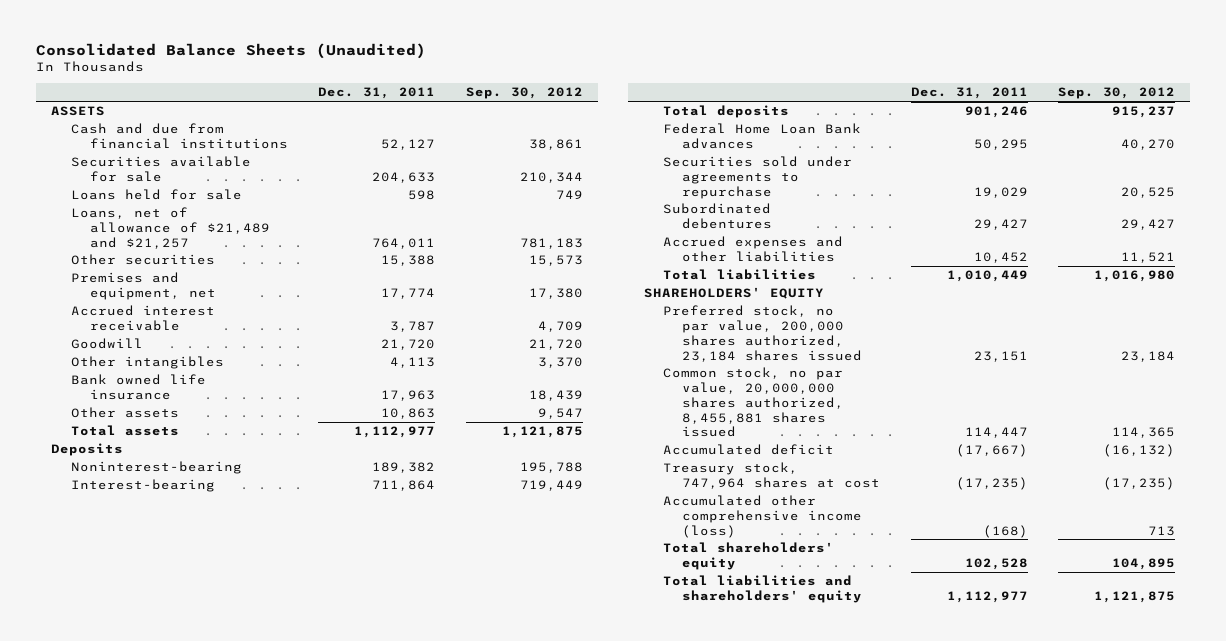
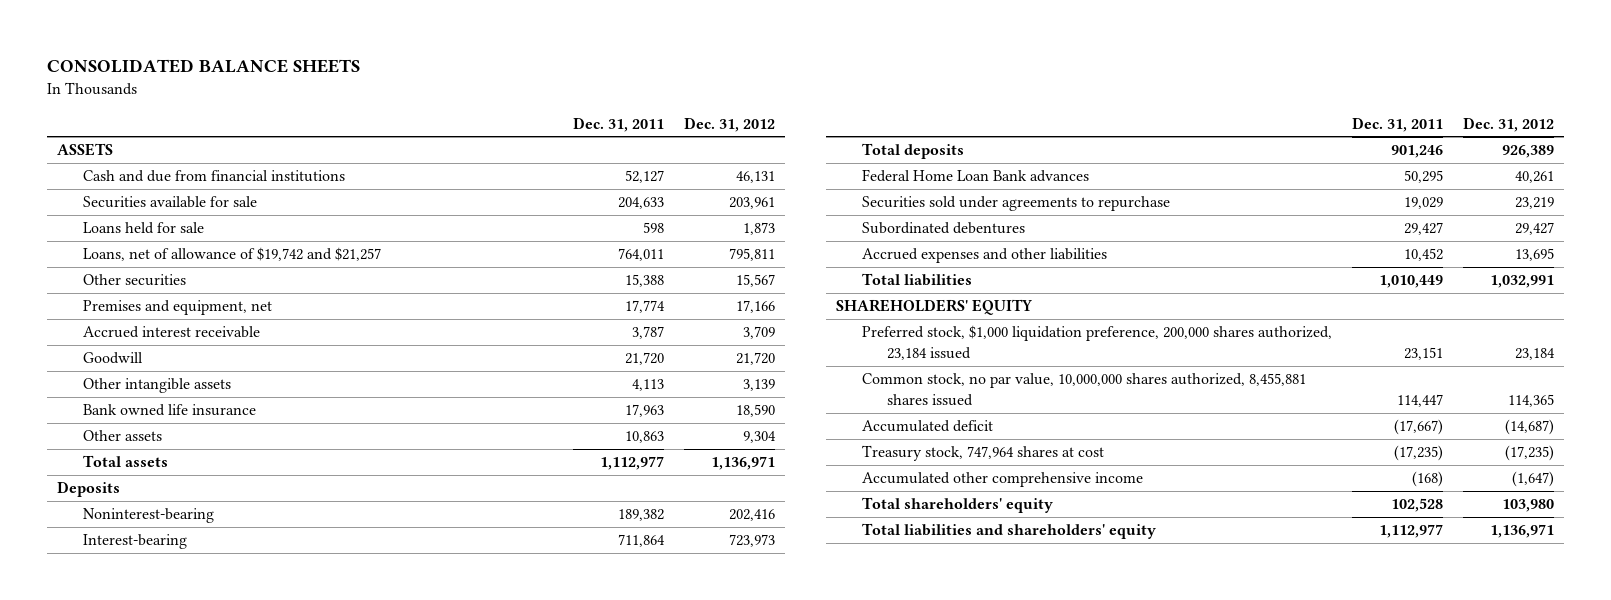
- Consolidated Balance Sheets (Unaudited)
+ CONSOLIDATED BALANCE SHEETS
- | Dec. 31, 2011 | Sep. 30, 2012
+ | Dec. 31, 2011 | Dec. 31, 2012
- Loans, net of allowance of $21,489 and $21,257 | 764,011 | 781,183
+ Loans, net of allowance of $19,742 and $21,257 | 764,011 | 795,811
- Other intangibles | 4,113 | 3,370
+ Other intangible assets | 4,113 | 3,139
- Preferred stock, no par value, 200,000 shares authorized, 23,184 shares issued | 23,151 | 23,184
- Common stock, no par value, 20,000,000 shares authorized, 8,455,881 shares issued | 114,447 | 114,365
+ Preferred stock, $1,000 liquidation preference, 200,000 shares authorized, 23,184 issued | 23,151 | 23,184
+ Common stock, no par value, 10,000,000 shares authorized, 8,455,881 shares issued | 114,447 | 114,365
- Accumulated other comprehensive income (loss) | (168) | 713
+ Accumulated other comprehensive income | (168) | (1,647)

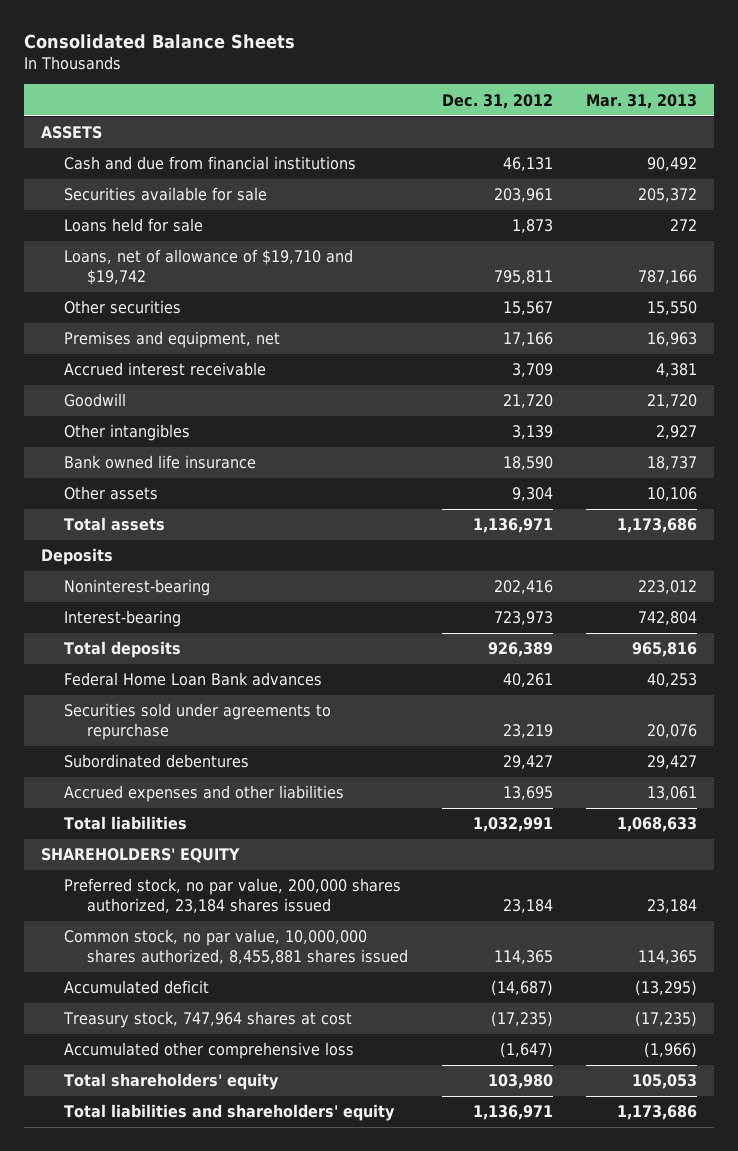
- CONSOLIDATED BALANCE SHEETS
+ Consolidated Balance Sheets
- | Dec. 31, 2011 | Dec. 31, 2012
+ | Dec. 31, 2012 | Mar. 31, 2013
- Loans, net of allowance of $19,742 and $21,257 | 764,011 | 795,811
+ Loans, net of allowance of $19,710 and $19,742 | 795,811 | 787,166
- Other intangible assets | 4,113 | 3,139
+ Other intangibles | 3,139 | 2,927
- Preferred stock, $1,000 liquidation preference, 200,000 shares authorized, 23,184 issued | 23,151 | 23,184
+ Preferred stock, no par value, 200,000 shares authorized, 23,184 shares issued | 23,184 | 23,184
- Accumulated other comprehensive income | (168) | (1,647)
+ Accumulated other comprehensive loss | (1,647) | (1,966)

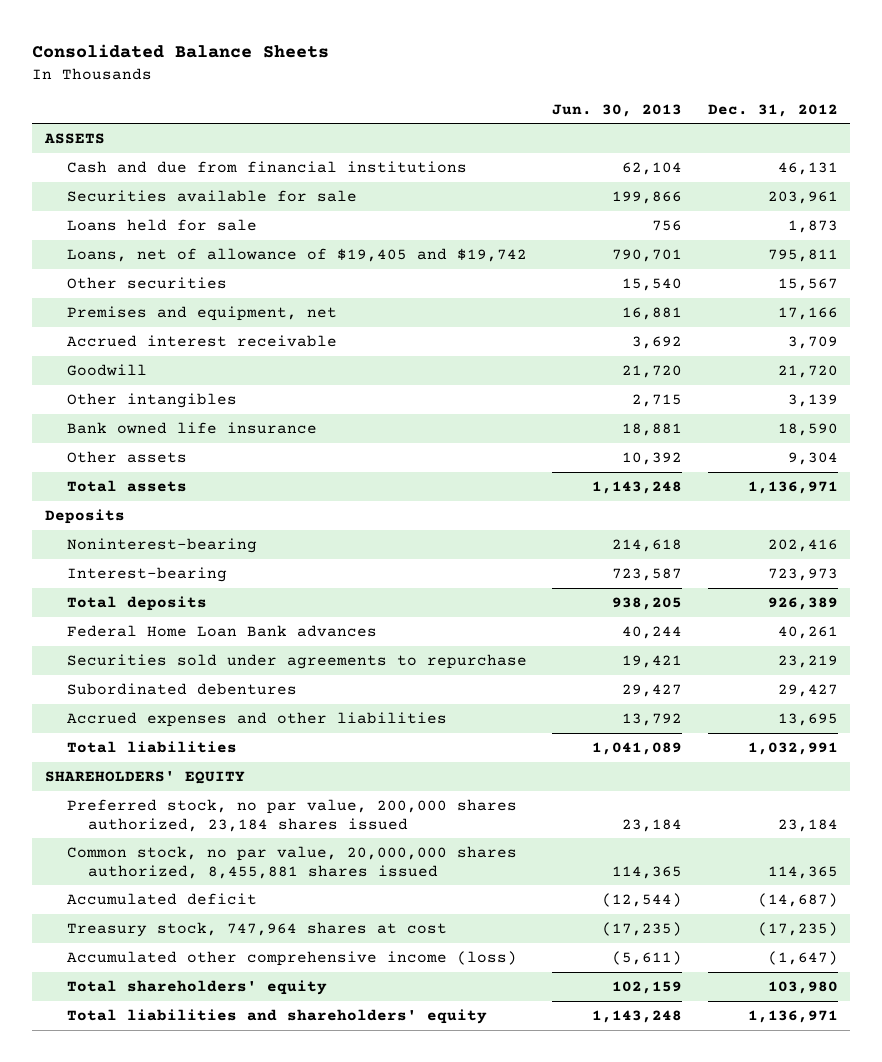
- | Dec. 31, 2012 | Mar. 31, 2013
+ | Jun. 30, 2013 | Dec. 31, 2012
- Loans, net of allowance of $19,710 and $19,742 | 795,811 | 787,166
+ Loans, net of allowance of $19,405 and $19,742 | 790,701 | 795,811
- Common stock, no par value, 10,000,000 shares authorized, 8,455,881 shares issued | 114,365 | 114,365
+ Common stock, no par value, 20,000,000 shares authorized, 8,455,881 shares issued | 114,365 | 114,365
- Accumulated other comprehensive loss | (1,647) | (1,966)
+ Accumulated other comprehensive income (loss) | (5,611) | (1,647)

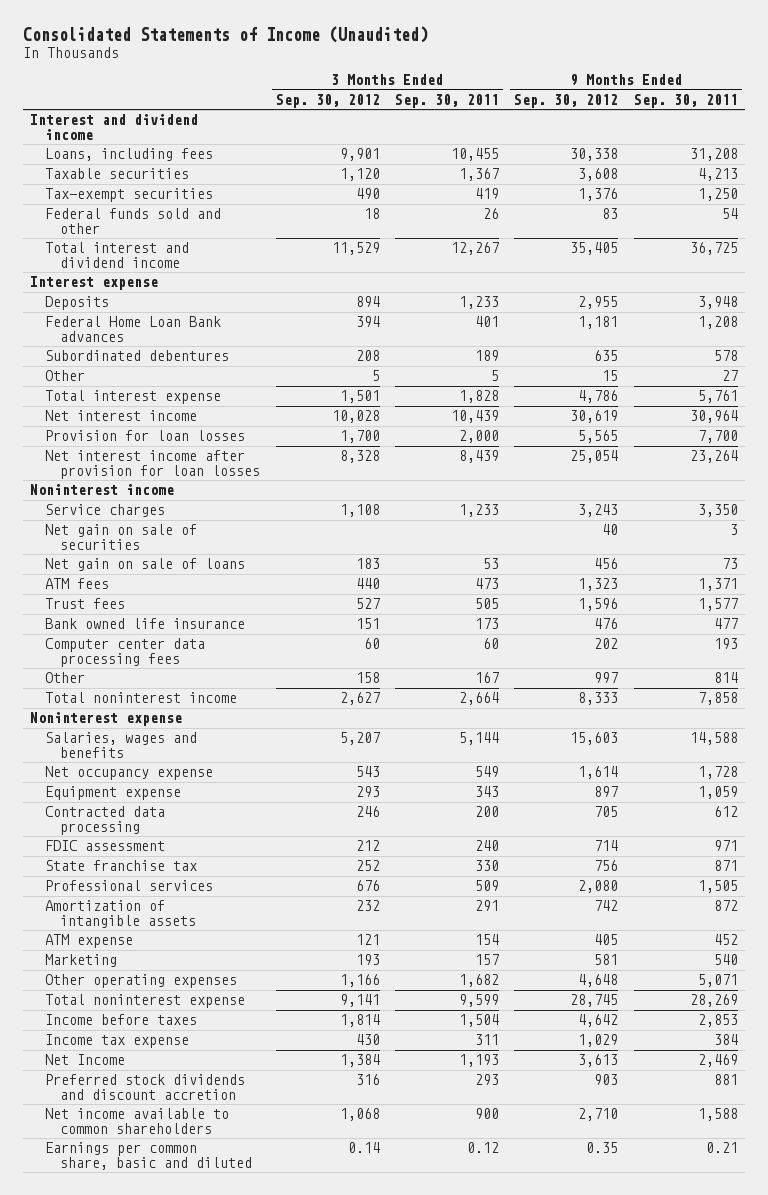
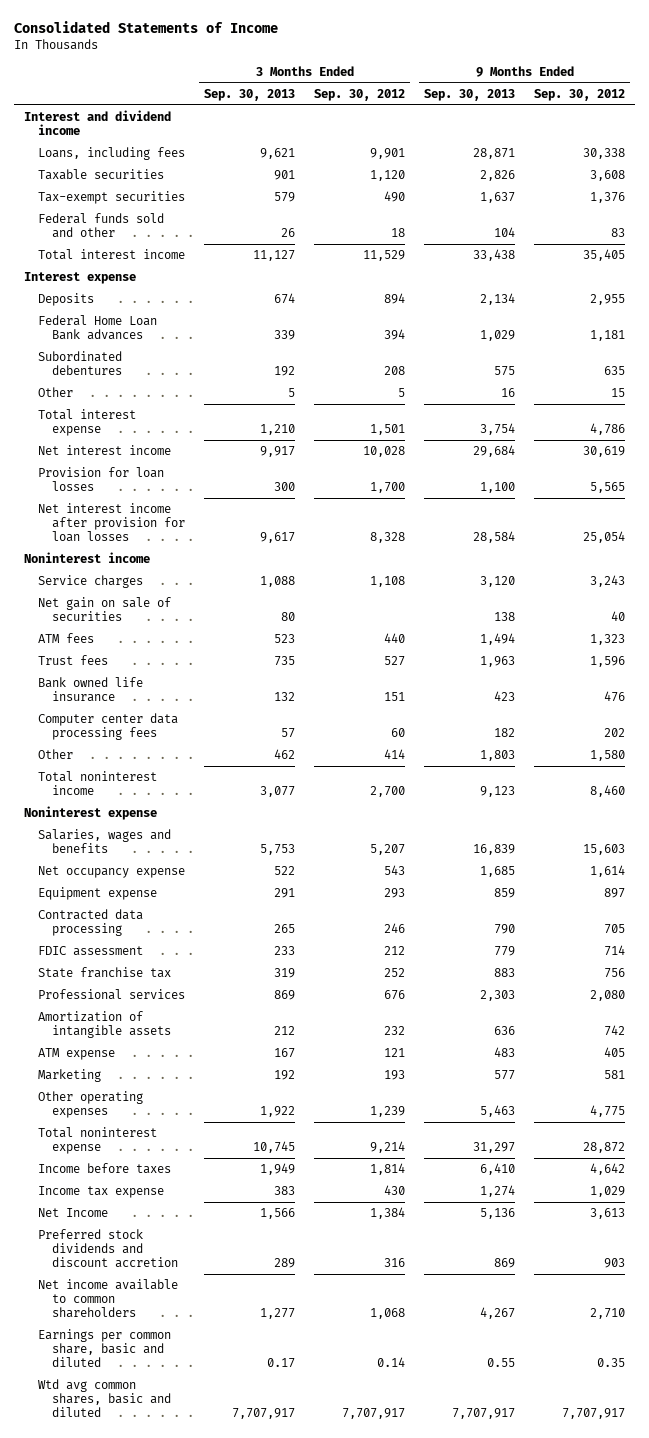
- Consolidated Statements of Income (Unaudited)
+ Consolidated Statements of Income
- | 3 Months Ended Sep. 30, 2012 | 3 Months Ended Sep. 30, 2011 | 9 Months Ended Sep. 30, 2012 | 9 Months Ended Sep. 30, 2011
+ | 3 Months Ended Sep. 30, 2013 | 3 Months Ended Sep. 30, 2012 | 9 Months Ended Sep. 30, 2013 | 9 Months Ended Sep. 30, 2012
- Total interest and dividend income | 11,529 | 12,267 | 35,405 | 36,725
+ Total interest income | 11,127 | 11,529 | 33,438 | 35,405
- Net gain on sale of loans | 183 | 53 | 456 | 73
- Other | 158 | 167 | 997 | 814
- Total noninterest income | 2,627 | 2,664 | 8,333 | 7,858
+ Other | 462 | 414 | 1,803 | 1,580
+ Total noninterest income | 3,077 | 2,700 | 9,123 | 8,460
- Other operating expenses | 1,166 | 1,682 | 4,648 | 5,071
- Total noninterest expense | 9,141 | 9,599 | 28,745 | 28,269
+ Other operating expenses | 1,922 | 1,239 | 5,463 | 4,775
+ Total noninterest expense | 10,745 | 9,214 | 31,297 | 28,872
+ Wtd avg common shares, basic and diluted | 7,707,917 | 7,707,917 | 7,707,917 | 7,707,917

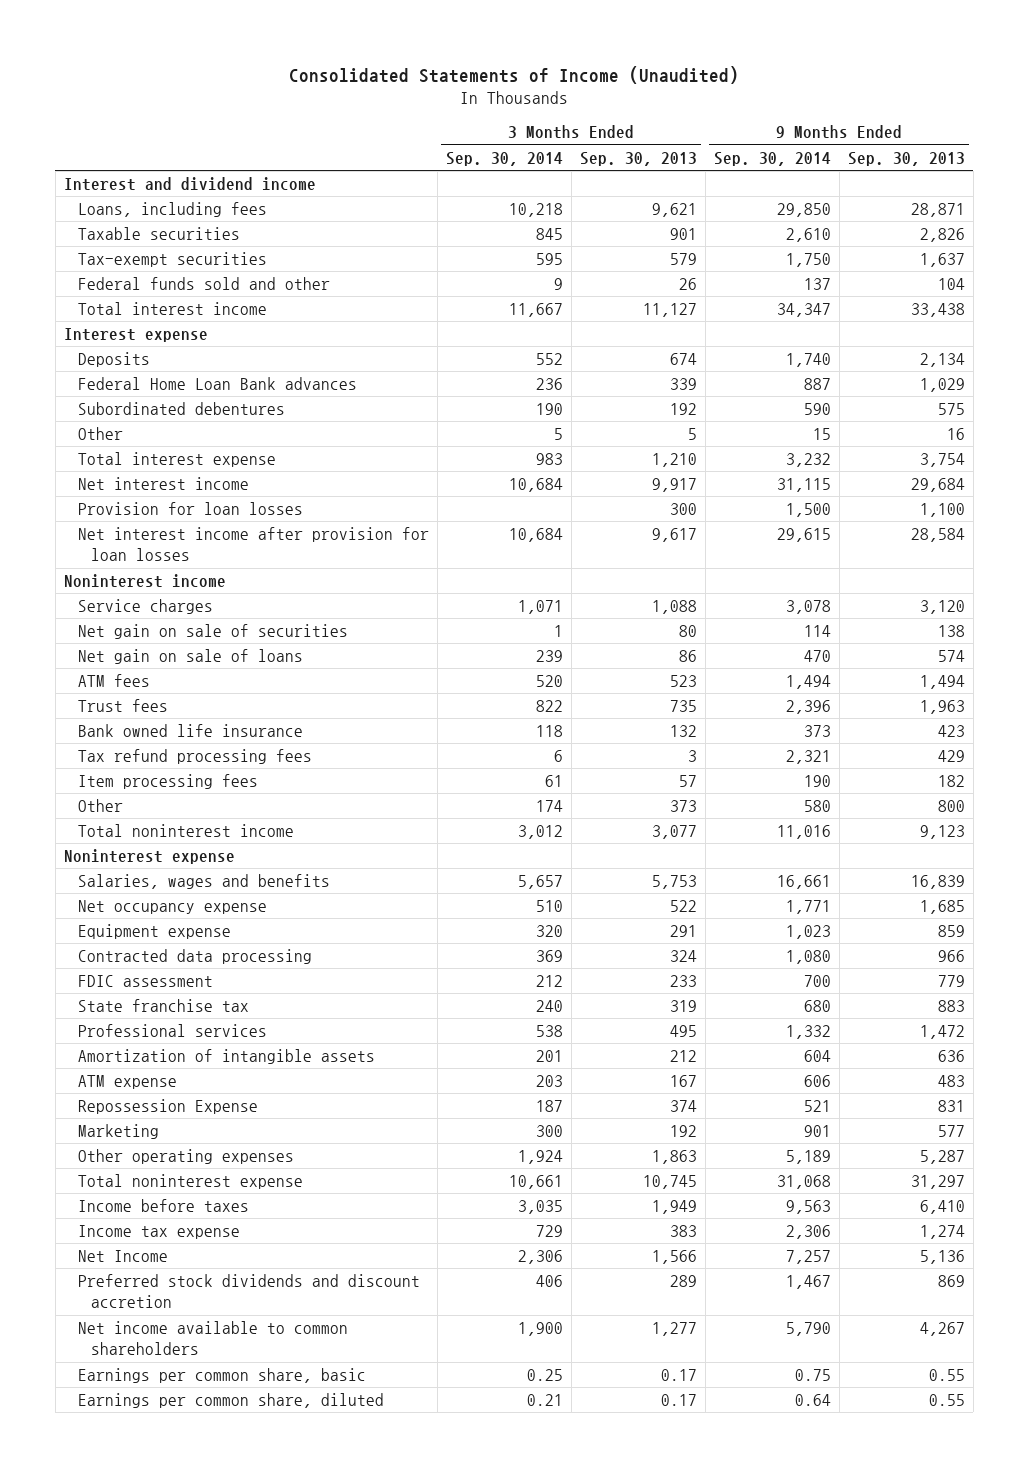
- Consolidated Statements of Income
+ Consolidated Statements of Income (Unaudited)
- | 3 Months Ended Sep. 30, 2013 | 3 Months Ended Sep. 30, 2012 | 9 Months Ended Sep. 30, 2013 | 9 Months Ended Sep. 30, 2012
+ | 3 Months Ended Sep. 30, 2014 | 3 Months Ended Sep. 30, 2013 | 9 Months Ended Sep. 30, 2014 | 9 Months Ended Sep. 30, 2013
+ Net gain on sale of loans | 239 | 86 | 470 | 574
- Computer center data processing fees | 57 | 60 | 182 | 202
- Other | 462 | 414 | 1,803 | 1,580
+ Tax refund processing fees | 6 | 3 | 2,321 | 429
+ Item processing fees | 61 | 57 | 190 | 182
+ Other | 174 | 373 | 580 | 800
- Contracted data processing | 265 | 246 | 790 | 705
+ Contracted data processing | 369 | 324 | 1,080 | 966
- Professional services | 869 | 676 | 2,303 | 2,080
+ Professional services | 538 | 495 | 1,332 | 1,472
+ Repossession Expense | 187 | 374 | 521 | 831
- Other operating expenses | 1,922 | 1,239 | 5,463 | 4,775
+ Other operating expenses | 1,924 | 1,863 | 5,189 | 5,287
- Earnings per common share, basic and diluted | 0.17 | 0.14 | 0.55 | 0.35
- Wtd avg common shares, basic and diluted | 7,707,917 | 7,707,917 | 7,707,917 | 7,707,917
+ Earnings per common share, basic | 0.25 | 0.17 | 0.75 | 0.55
+ Earnings per common share, diluted | 0.21 | 0.17 | 0.64 | 0.55

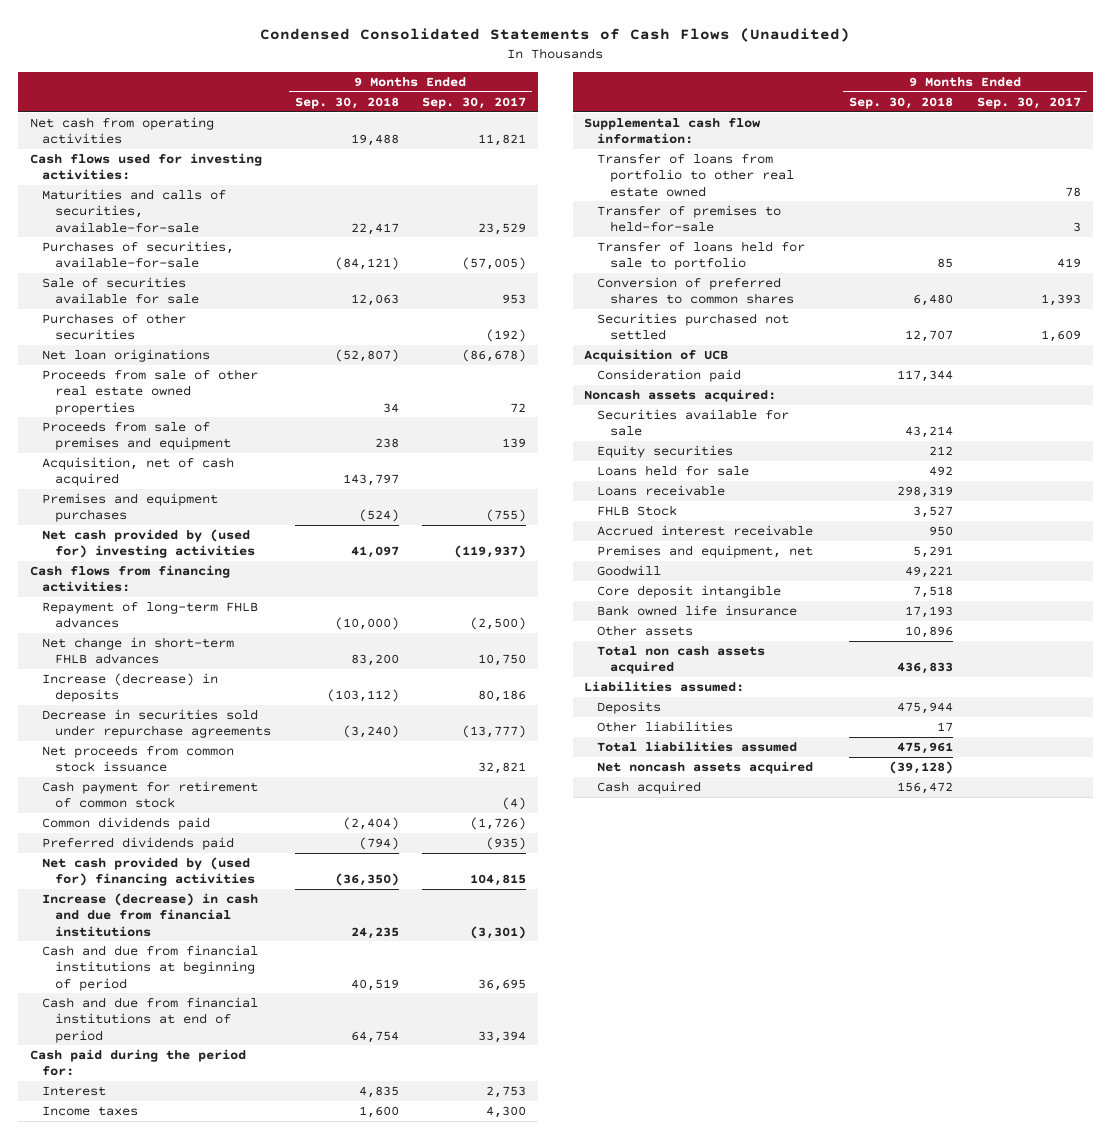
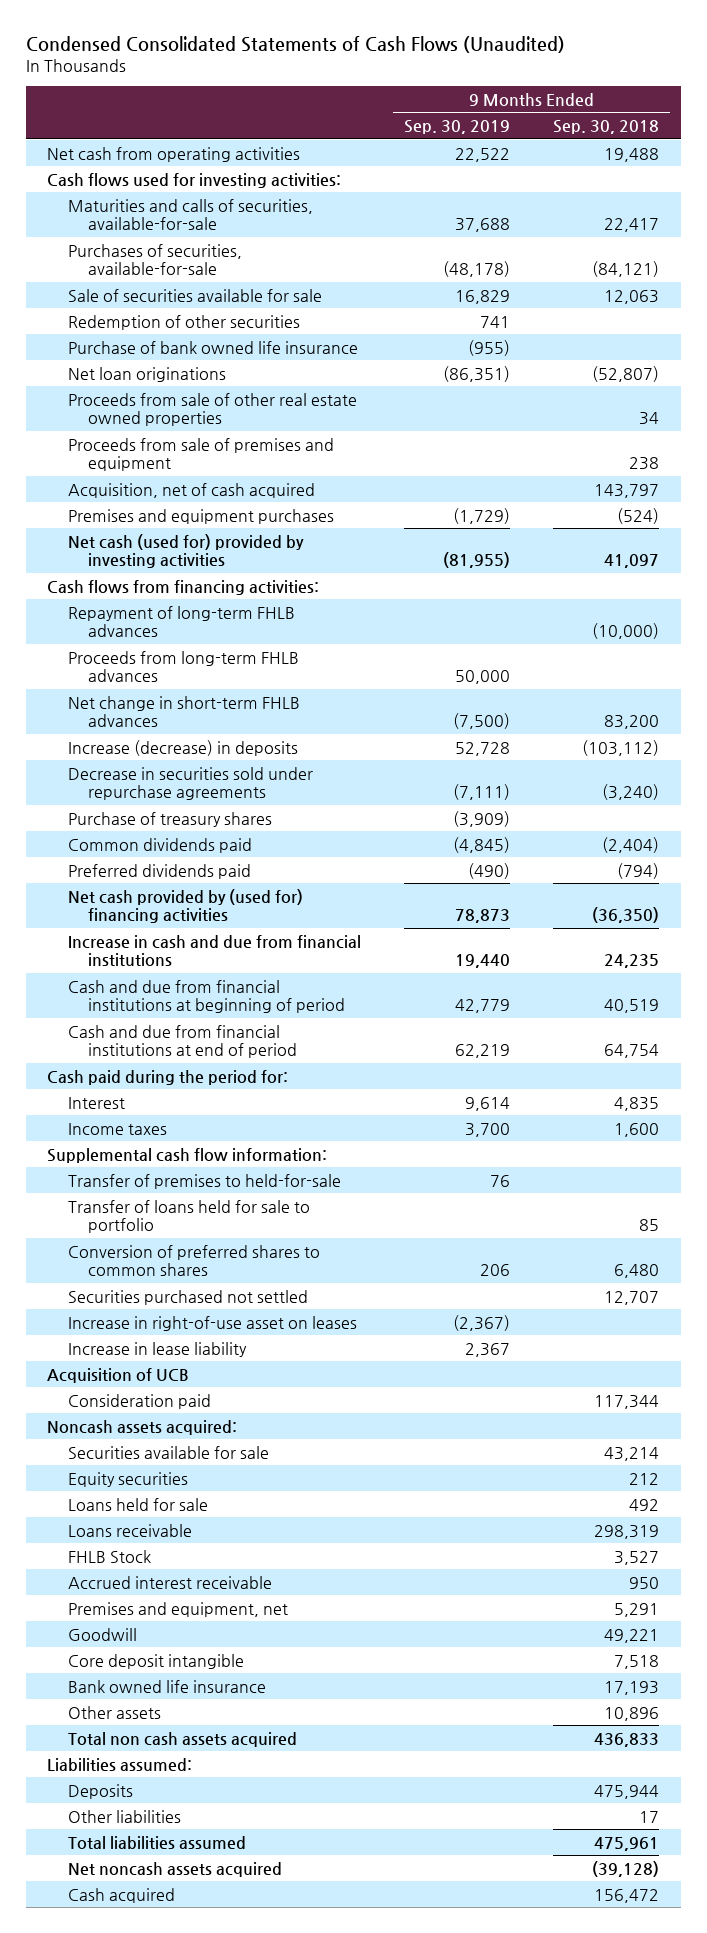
- | 9 Months Ended Sep. 30, 2018 | 9 Months Ended Sep. 30, 2017
+ | 9 Months Ended Sep. 30, 2019 | 9 Months Ended Sep. 30, 2018
- Purchases of other securities | | (192)
+ Redemption of other securities | 741 |
+ Purchase of bank owned life insurance | (955) |
- Net cash provided by (used for) investing activities | 41,097 | (119,937)
+ Net cash (used for) provided by investing activities | (81,955) | 41,097
+ Proceeds from long-term FHLB advances | 50,000 |
- Net proceeds from common stock issuance | | 32,821
- Cash payment for retirement of common stock | | (4)
+ Purchase of treasury shares | (3,909) |
- Increase (decrease) in cash and due from financial institutions | 24,235 | (3,301)
+ Increase in cash and due from financial institutions | 19,440 | 24,235
- Transfer of loans from portfolio to other real estate owned | | 78
+ Increase in right-of-use asset on leases | (2,367) |
+ Increase in lease liability | 2,367 |

